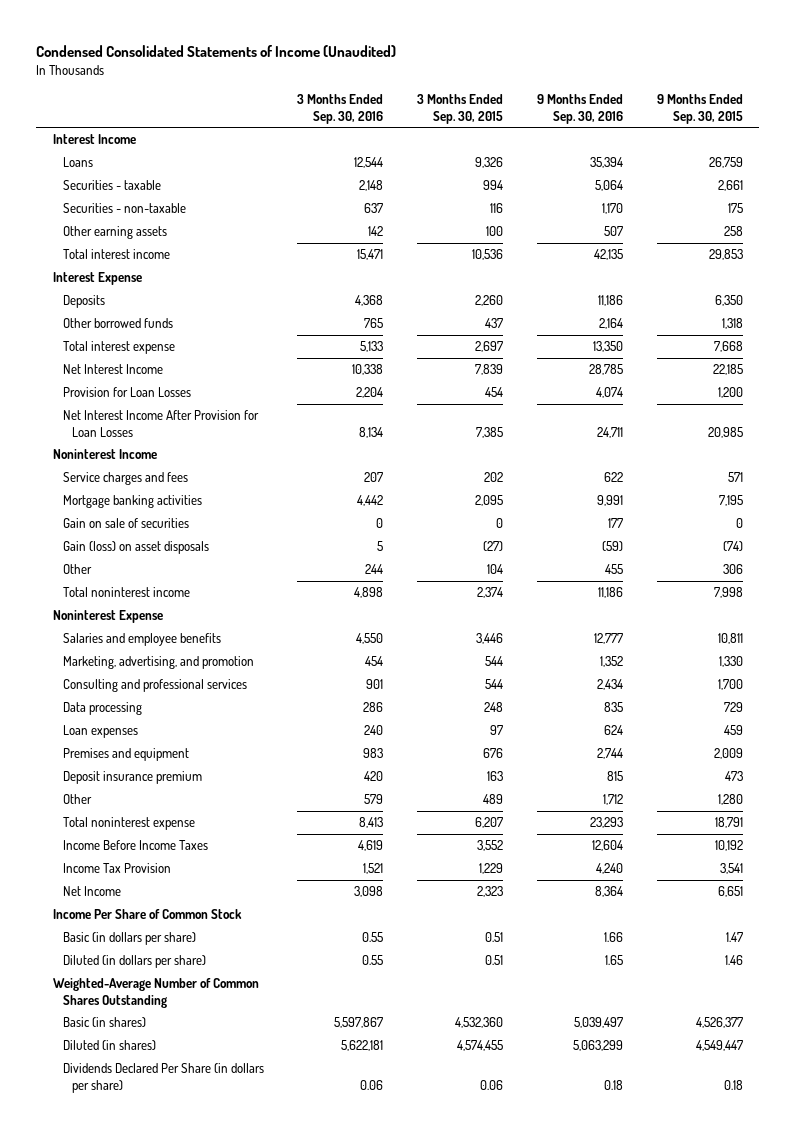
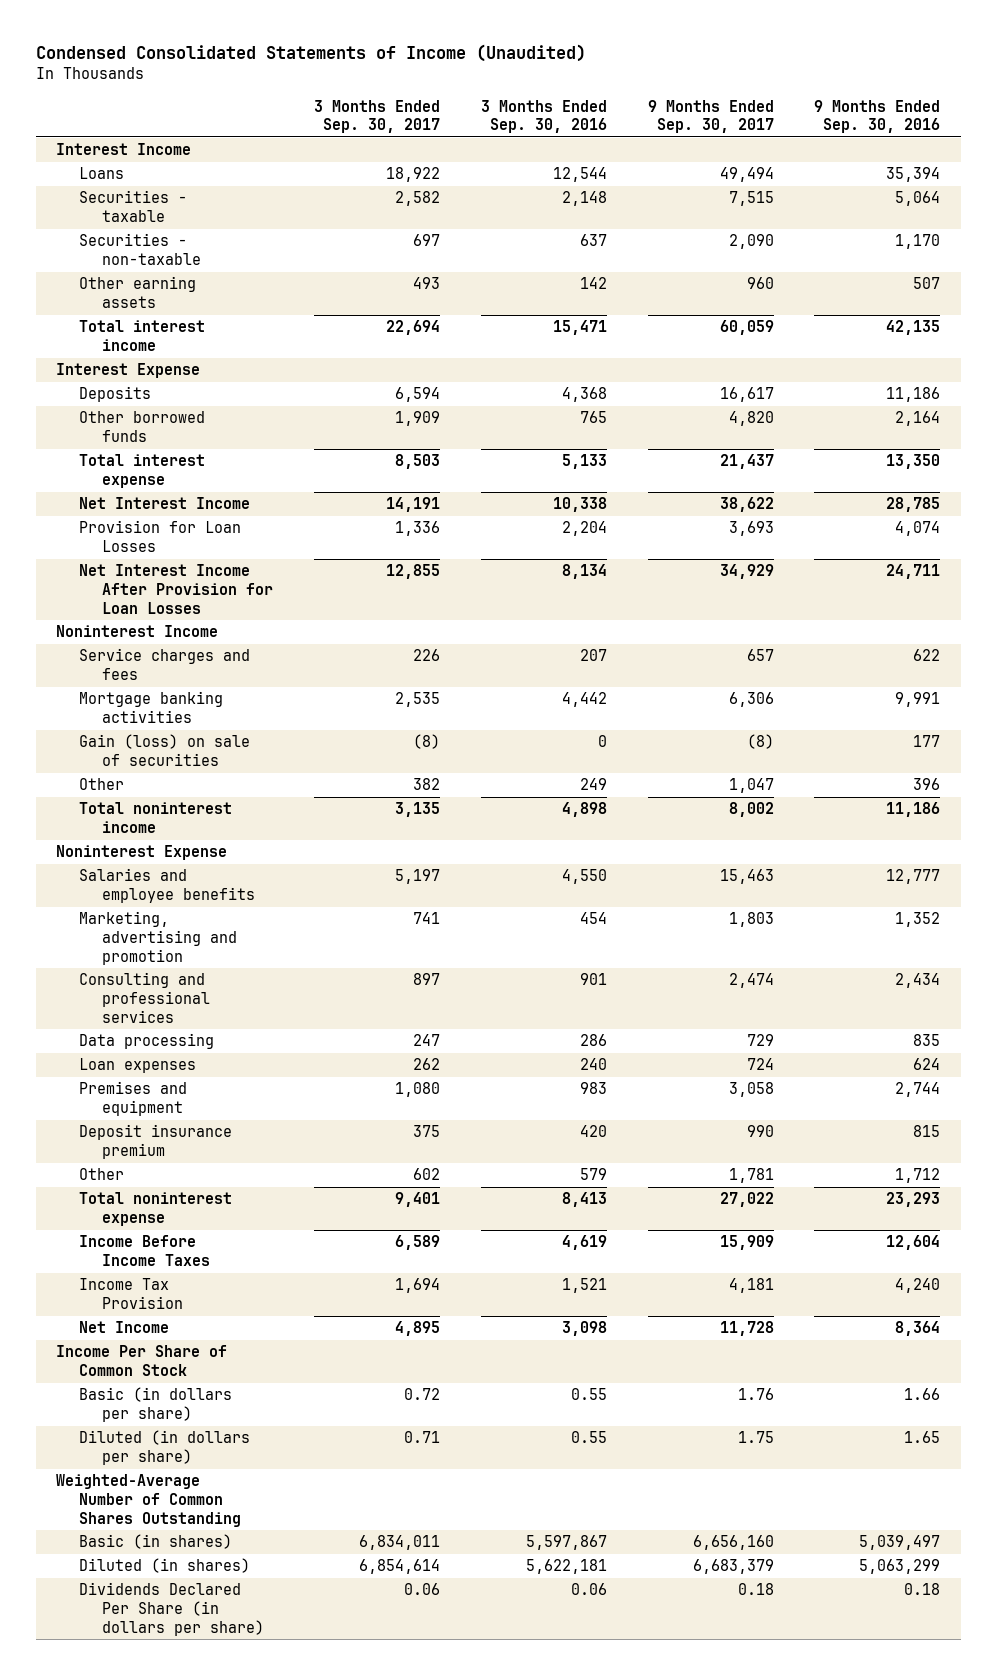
- | 3 Months Ended Sep. 30, 2016 | 3 Months Ended Sep. 30, 2015 | 9 Months Ended Sep. 30, 2016 | 9 Months Ended Sep. 30, 2015
+ | 3 Months Ended Sep. 30, 2017 | 3 Months Ended Sep. 30, 2016 | 9 Months Ended Sep. 30, 2017 | 9 Months Ended Sep. 30, 2016
- Gain on sale of securities | 0 | 0 | 177 | 0
- Gain (loss) on asset disposals | 5 | (27) | (59) | (74)
- Other | 244 | 104 | 455 | 306
+ Gain (loss) on sale of securities | (8) | 0 | (8) | 177
+ Other | 382 | 249 | 1,047 | 396
- Marketing, advertising, and promotion | 454 | 544 | 1,352 | 1,330
+ Marketing, advertising and promotion | 741 | 454 | 1,803 | 1,352

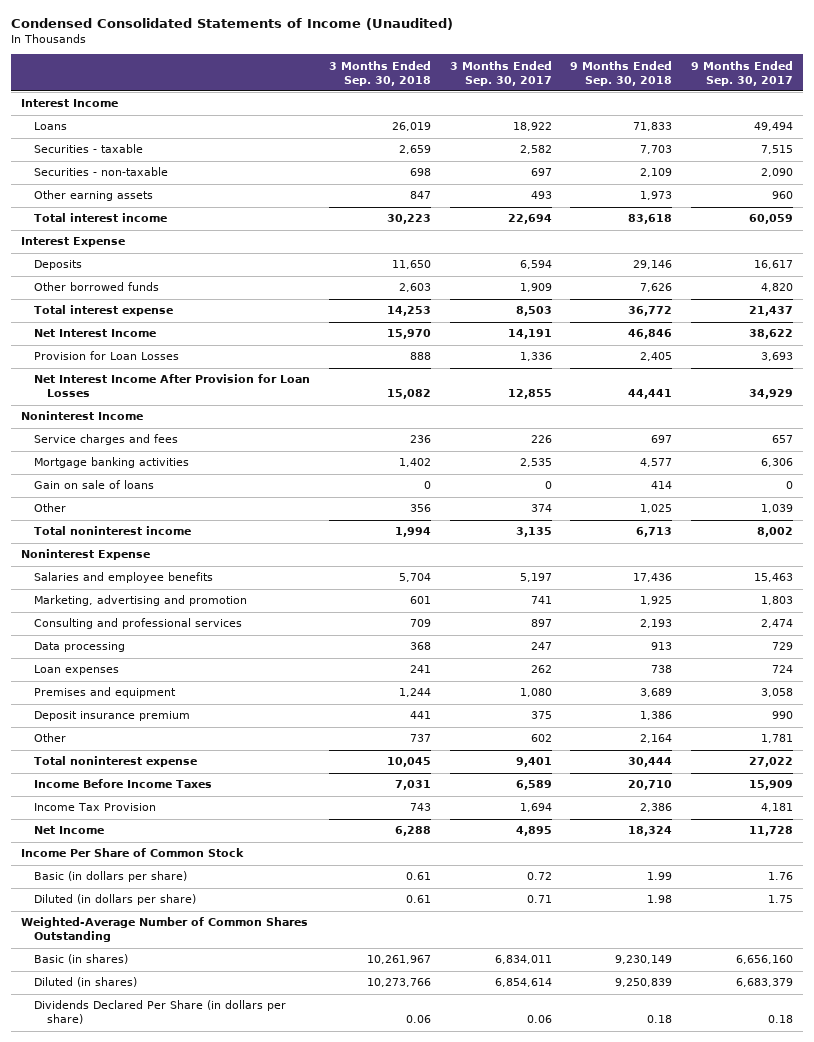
- | 3 Months Ended Sep. 30, 2017 | 3 Months Ended Sep. 30, 2016 | 9 Months Ended Sep. 30, 2017 | 9 Months Ended Sep. 30, 2016
+ | 3 Months Ended Sep. 30, 2018 | 3 Months Ended Sep. 30, 2017 | 9 Months Ended Sep. 30, 2018 | 9 Months Ended Sep. 30, 2017
- Gain (loss) on sale of securities | (8) | 0 | (8) | 177
- Other | 382 | 249 | 1,047 | 396
+ Gain on sale of loans | 0 | 0 | 414 | 0
+ Other | 356 | 374 | 1,025 | 1,039

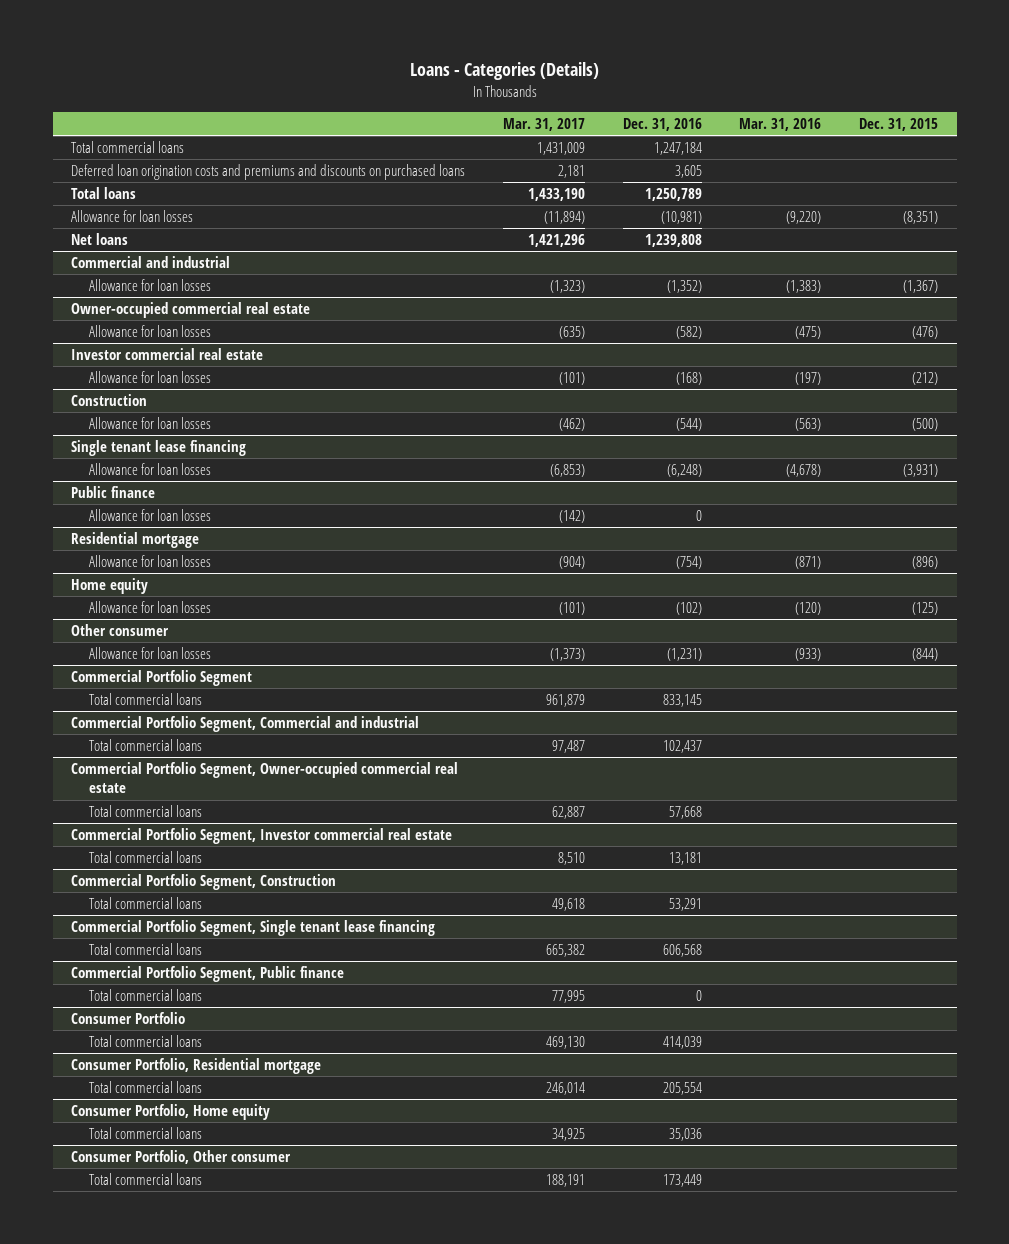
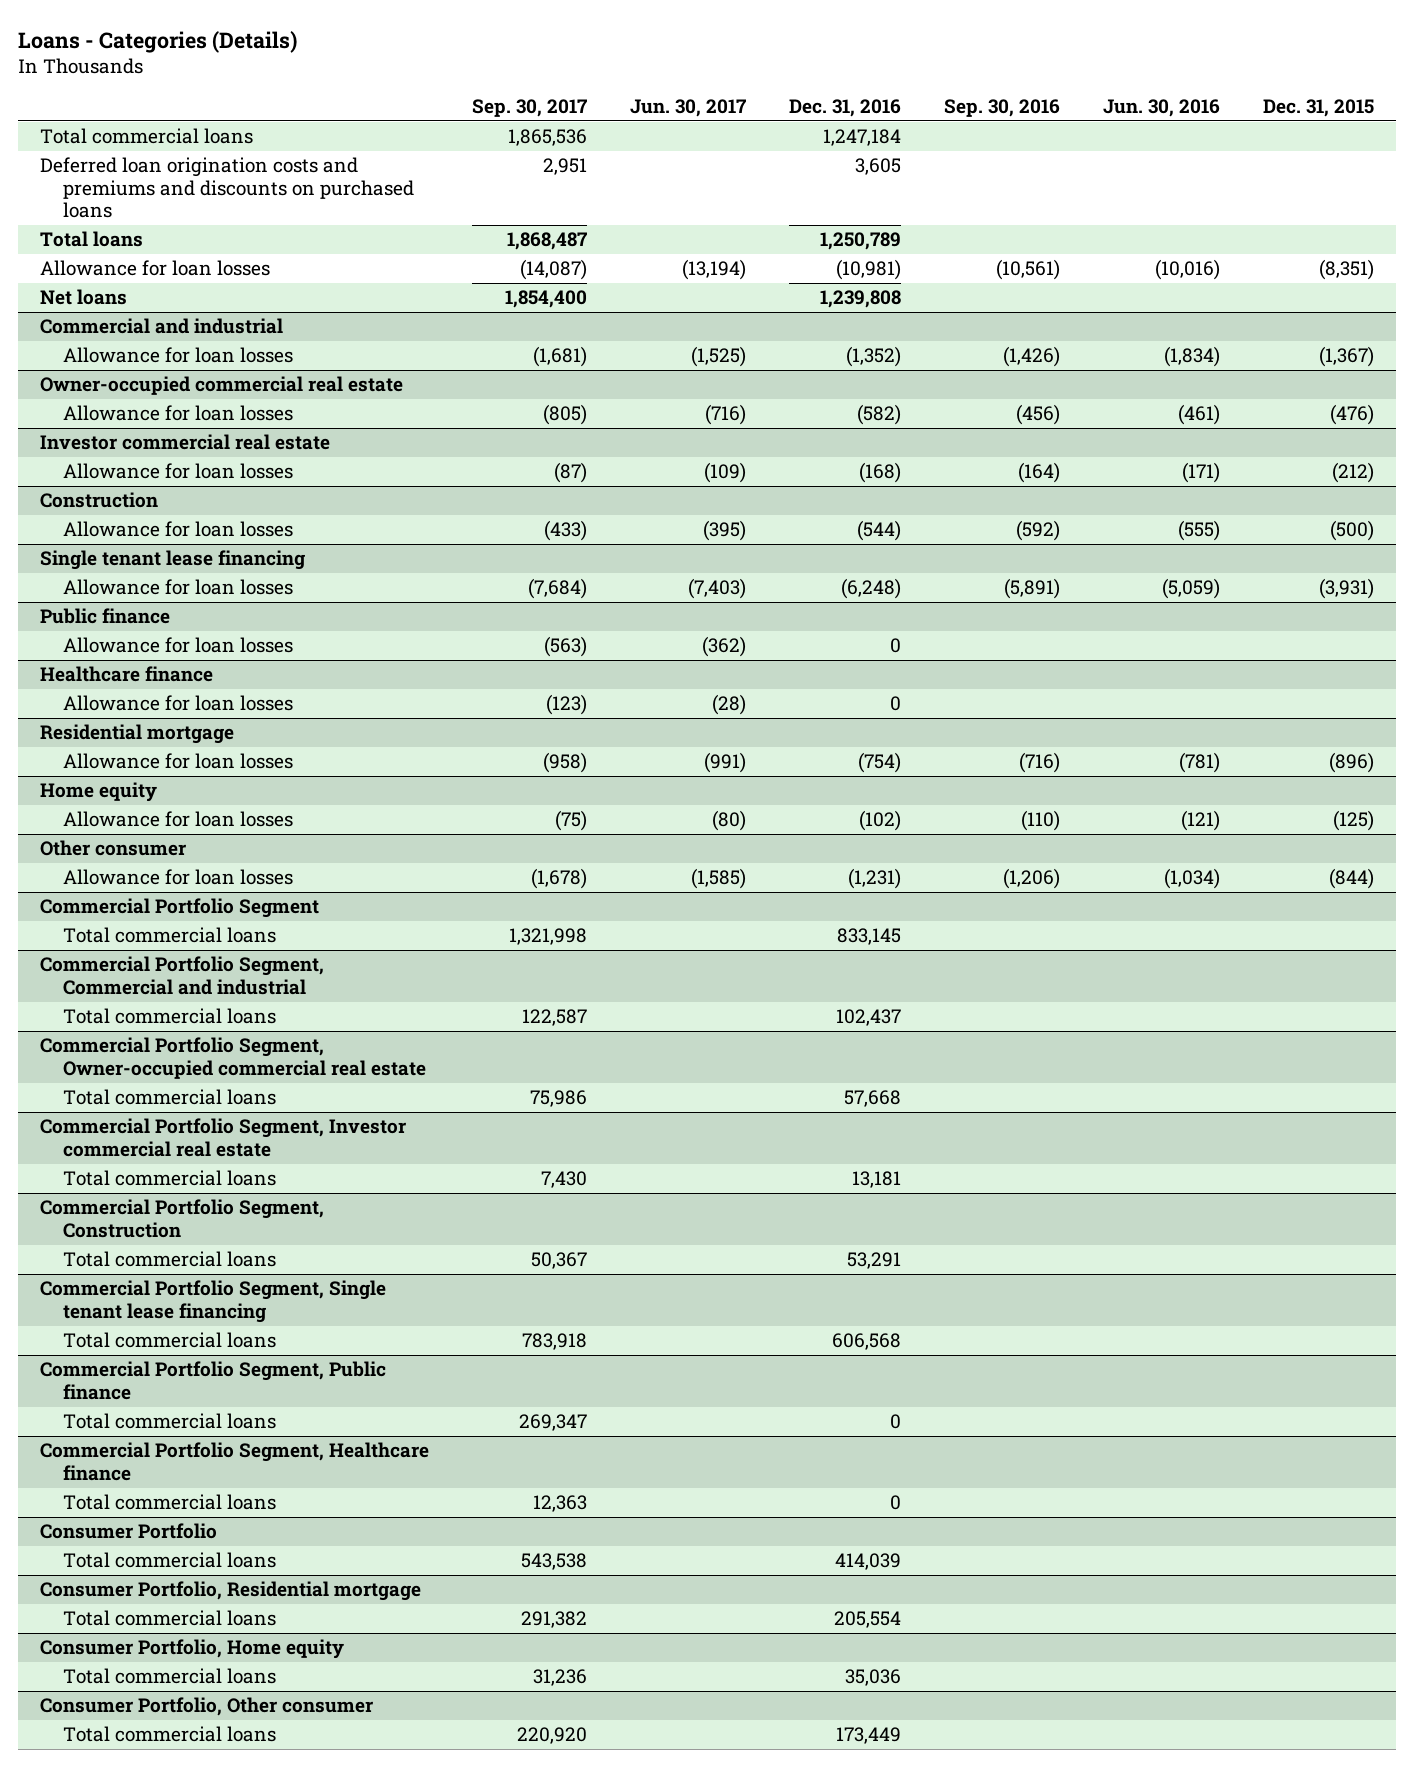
- | Mar. 31, 2017 | Dec. 31, 2016 | Mar. 31, 2016 | Dec. 31, 2015
+ | Sep. 30, 2017 | Jun. 30, 2017 | Dec. 31, 2016 | Sep. 30, 2016 | Jun. 30, 2016 | Dec. 31, 2015
+ Healthcare finance
+ Allowance for loan losses | (123) | (28) | 0 | | |
+ Commercial Portfolio Segment, Healthcare finance
+ Total commercial loans | 12,363 | | 0 | | |

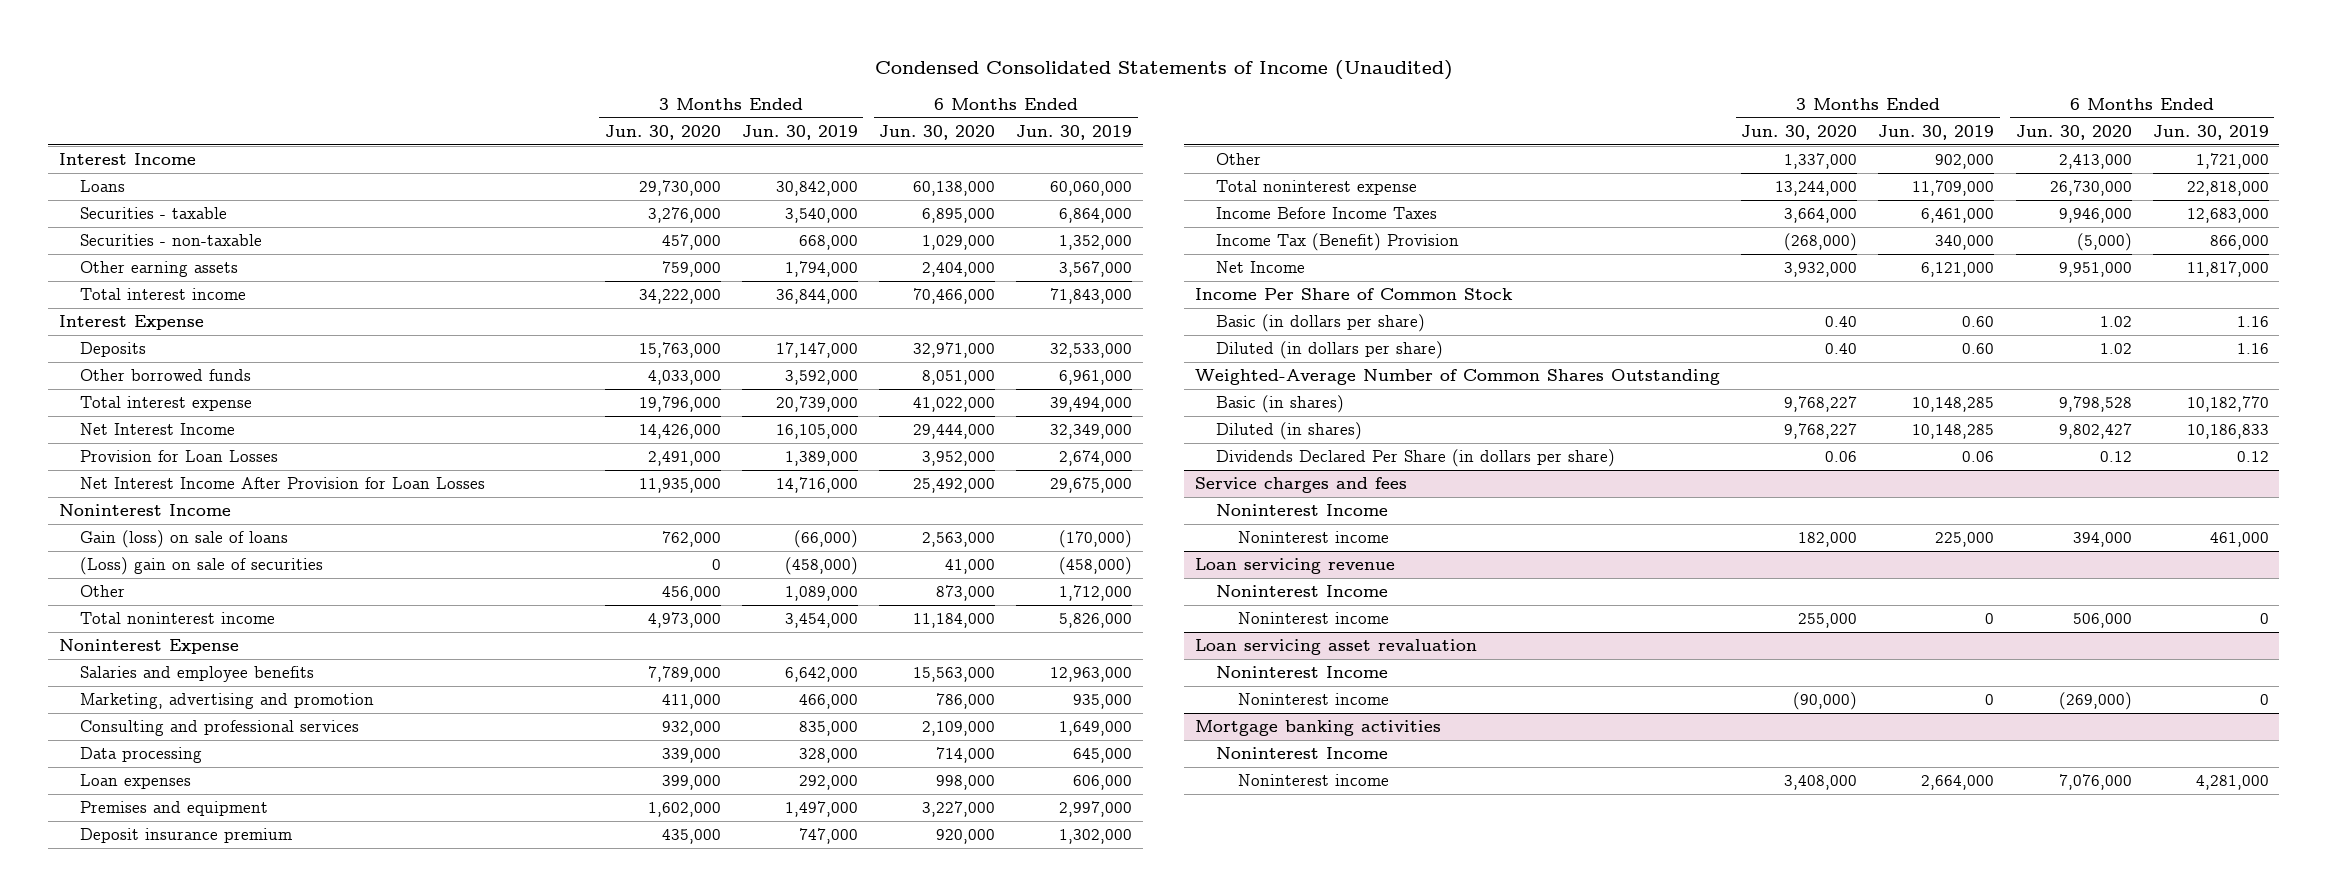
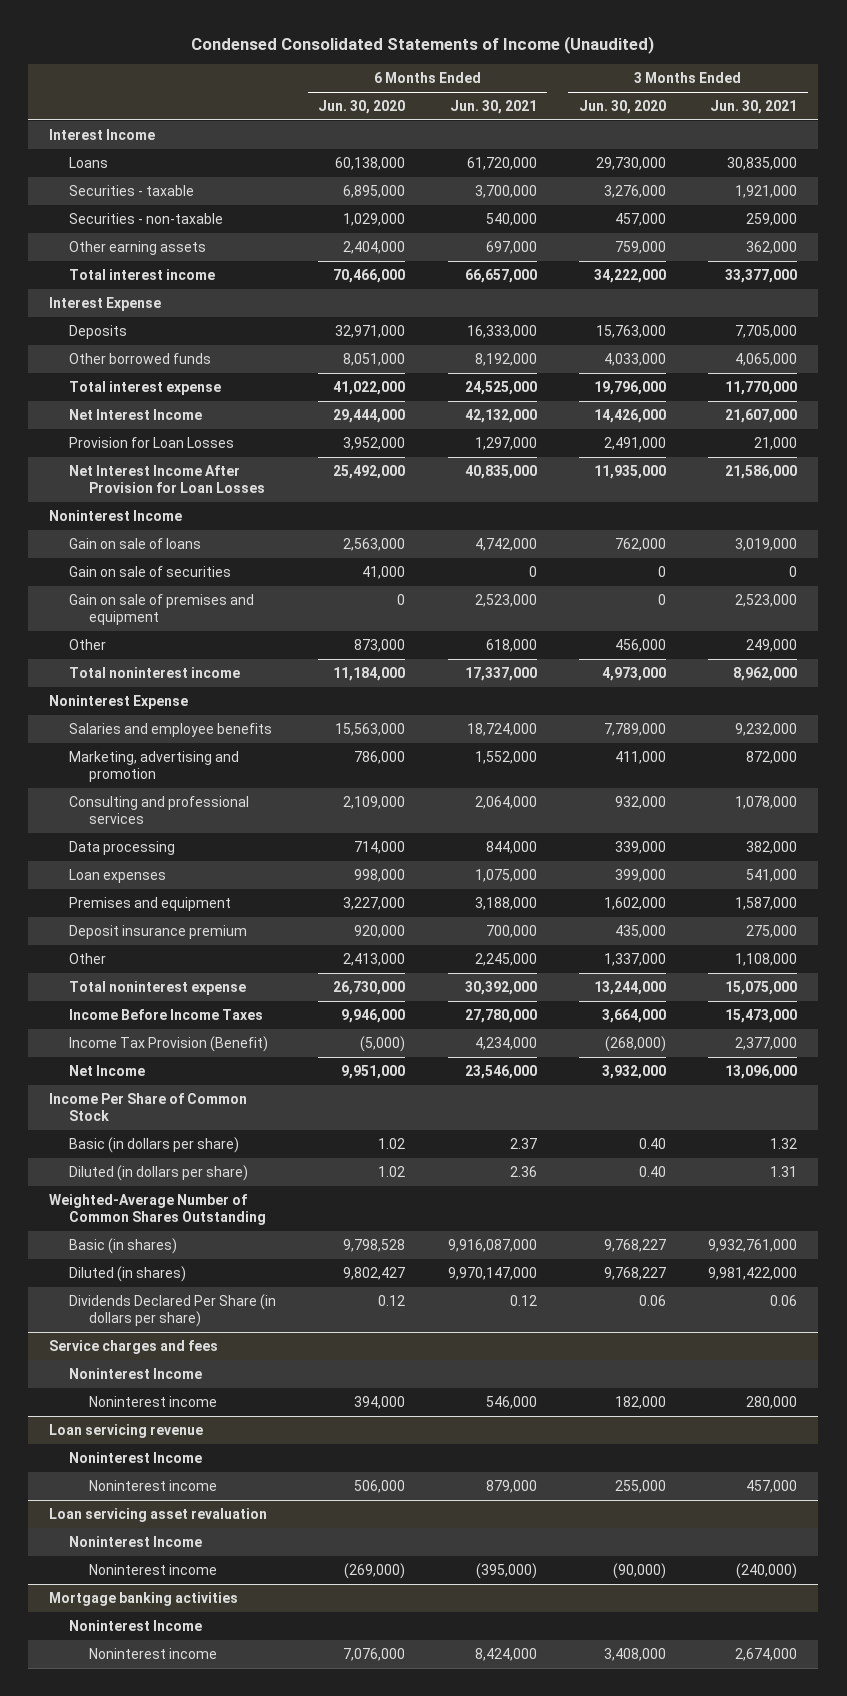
- | 3 Months Ended Jun. 30, 2020 | 3 Months Ended Jun. 30, 2019 | 6 Months Ended Jun. 30, 2020 | 6 Months Ended Jun. 30, 2019
+ | 6 Months Ended Jun. 30, 2020 | 6 Months Ended Jun. 30, 2021 | 3 Months Ended Jun. 30, 2020 | 3 Months Ended Jun. 30, 2021
- Gain (loss) on sale of loans | 762,000 | (66,000) | 2,563,000 | (170,000)
- (Loss) gain on sale of securities | 0 | (458,000) | 41,000 | (458,000)
+ Gain on sale of loans | 2,563,000 | 4,742,000 | 762,000 | 3,019,000
+ Gain on sale of securities | 41,000 | 0 | 0 | 0
+ Gain on sale of premises and equipment | 0 | 2,523,000 | 0 | 2,523,000
- Income Tax (Benefit) Provision | (268,000) | 340,000 | (5,000) | 866,000
+ Income Tax Provision (Benefit) | (5,000) | 4,234,000 | (268,000) | 2,377,000

